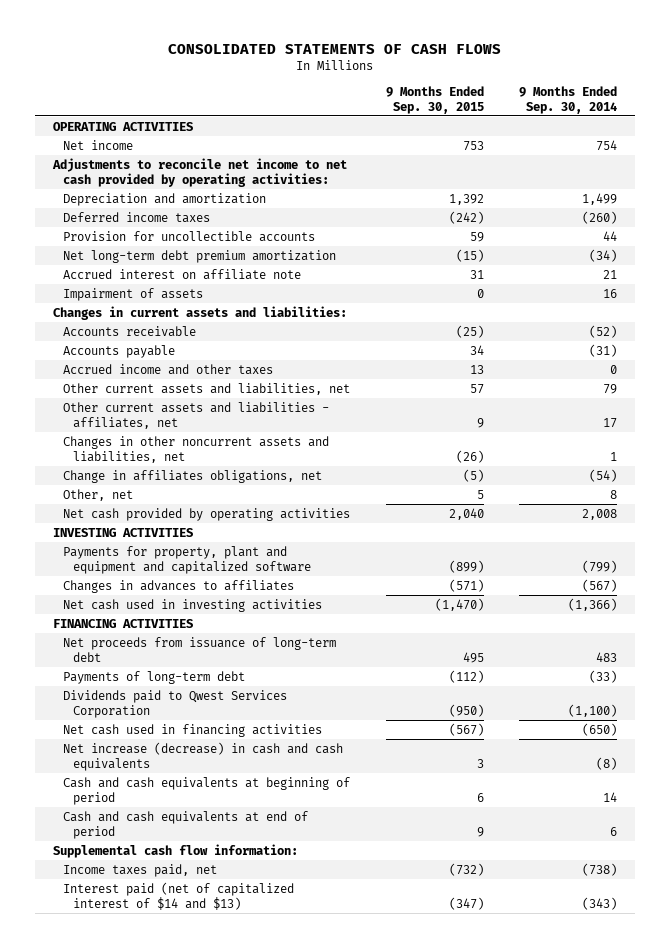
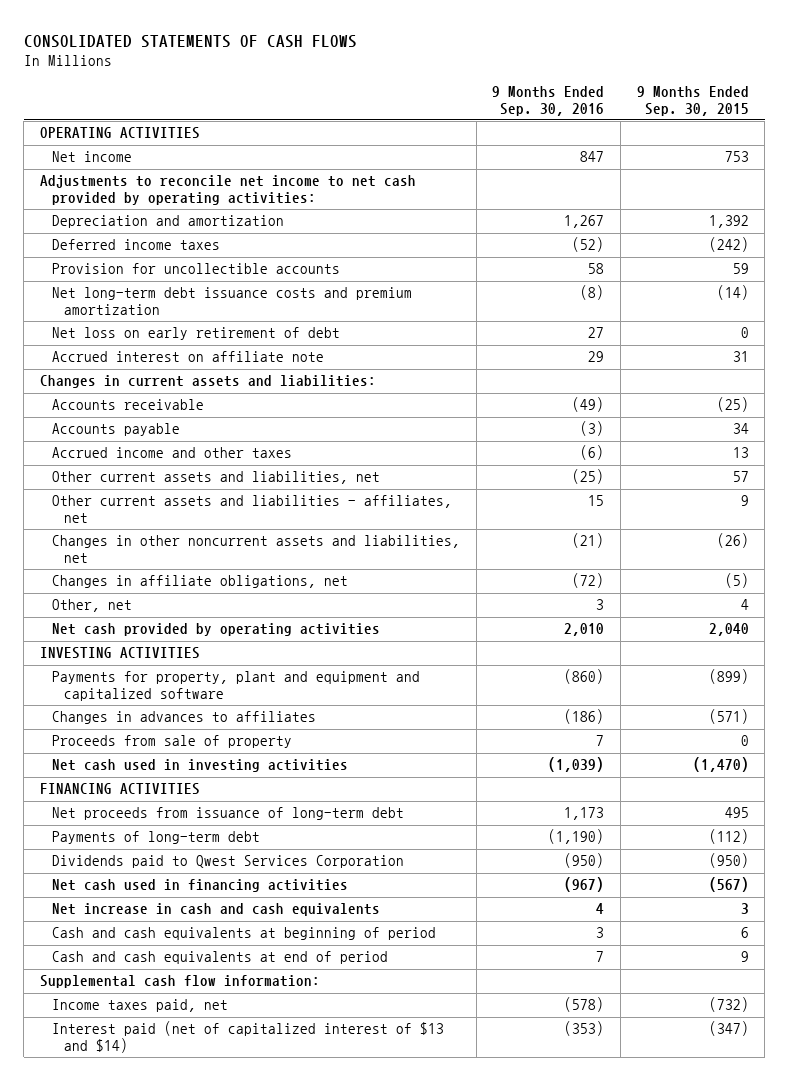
- | 9 Months Ended Sep. 30, 2015 | 9 Months Ended Sep. 30, 2014
+ | 9 Months Ended Sep. 30, 2016 | 9 Months Ended Sep. 30, 2015
- Net long-term debt premium amortization | (15) | (34)
+ Net long-term debt issuance costs and premium amortization | (8) | (14)
+ Net loss on early retirement of debt | 27 | 0
- Impairment of assets | 0 | 16
- Change in affiliates obligations, net | (5) | (54)
- Other, net | 5 | 8
+ Changes in affiliate obligations, net | (72) | (5)
+ Other, net | 3 | 4
+ Proceeds from sale of property | 7 | 0
- Net increase (decrease) in cash and cash equivalents | 3 | (8)
+ Net increase in cash and cash equivalents | 4 | 3
- Interest paid (net of capitalized interest of $14 and $13) | (347) | (343)
+ Interest paid (net of capitalized interest of $13 and $14) | (353) | (347)

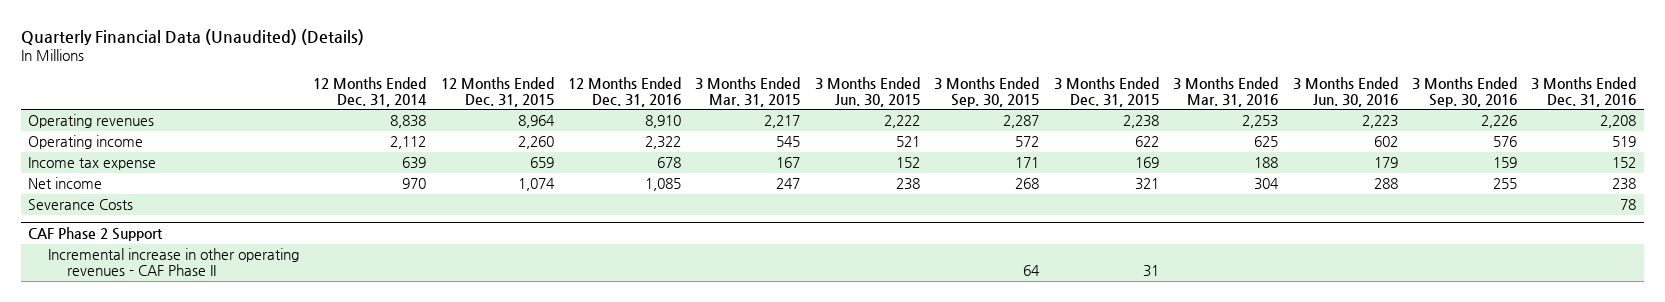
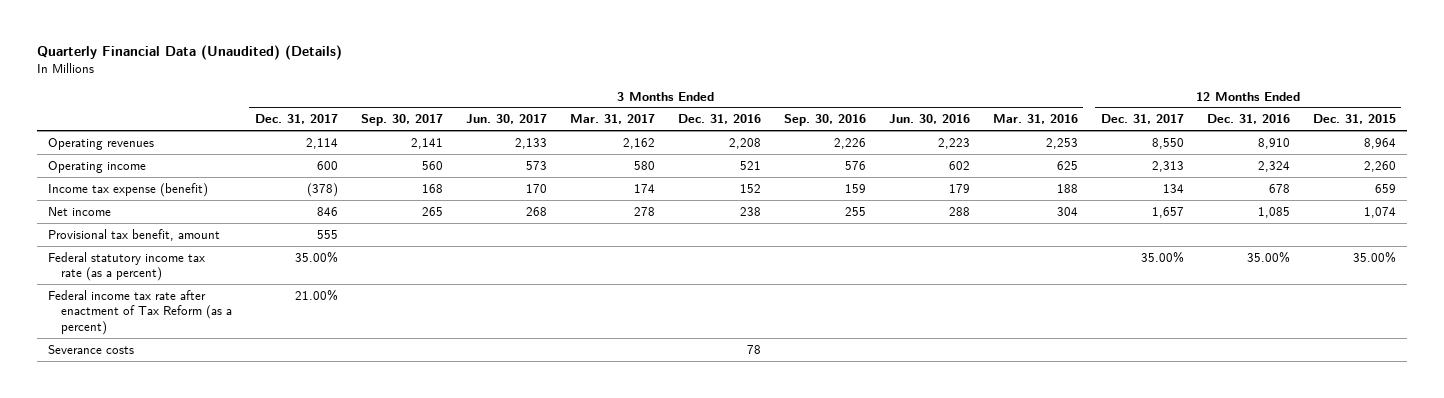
- | 12 Months Ended Dec. 31, 2014 | 12 Months Ended Dec. 31, 2015 | 12 Months Ended Dec. 31, 2016 | 3 Months Ended Mar. 31, 2015 | 3 Months Ended Jun. 30, 2015 | 3 Months Ended Sep. 30, 2015 | 3 Months Ended Dec. 31, 2015 | 3 Months Ended Mar. 31, 2016 | 3 Months Ended Jun. 30, 2016 | 3 Months Ended Sep. 30, 2016 | 3 Months Ended Dec. 31, 2016
+ | 3 Months Ended Dec. 31, 2017 | 3 Months Ended Sep. 30, 2017 | 3 Months Ended Jun. 30, 2017 | 3 Months Ended Mar. 31, 2017 | 3 Months Ended Dec. 31, 2016 | 3 Months Ended Sep. 30, 2016 | 3 Months Ended Jun. 30, 2016 | 3 Months Ended Mar. 31, 2016 | 12 Months Ended Dec. 31, 2017 | 12 Months Ended Dec. 31, 2016 | 12 Months Ended Dec. 31, 2015
- Operating income | 2,112 | 2,260 | 2,322 | 545 | 521 | 572 | 622 | 625 | 602 | 576 | 519
- Income tax expense | 639 | 659 | 678 | 167 | 152 | 171 | 169 | 188 | 179 | 159 | 152
+ Operating income | 600 | 560 | 573 | 580 | 521 | 576 | 602 | 625 | 2,313 | 2,324 | 2,260
+ Income tax expense (benefit) | (378) | 168 | 170 | 174 | 152 | 159 | 179 | 188 | 134 | 678 | 659
- Severance Costs | | | | | | | | | | | 78
- CAF Phase 2 Support
- Incremental increase in other operating revenues - CAF Phase II | | | | | | 64 | 31 | | | |
+ Provisional tax benefit, amount | 555 | | | | | | | | | |
+ Federal statutory income tax rate (as a percent) | 35.00% | | | | | | | | 35.00% | 35.00% | 35.00%
+ Federal income tax rate after enactment of Tax Reform (as a percent) | 21.00% | | | | | | | | | |
+ Severance costs | | | | | 78 | | | | | |

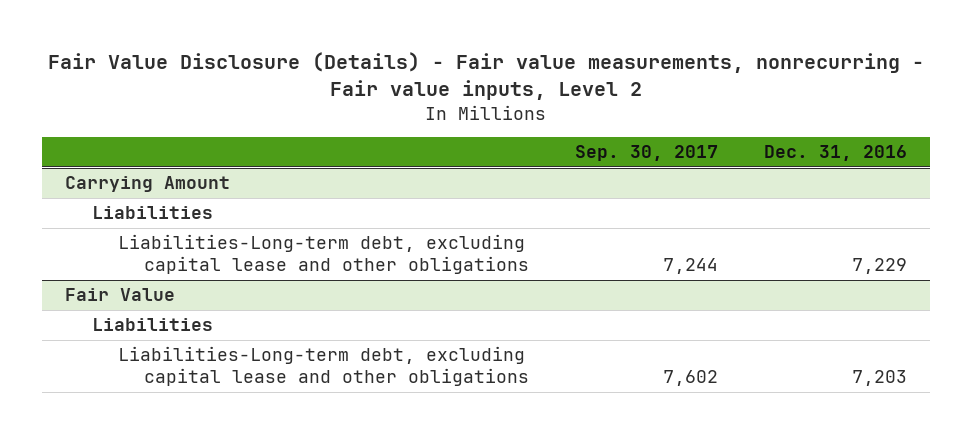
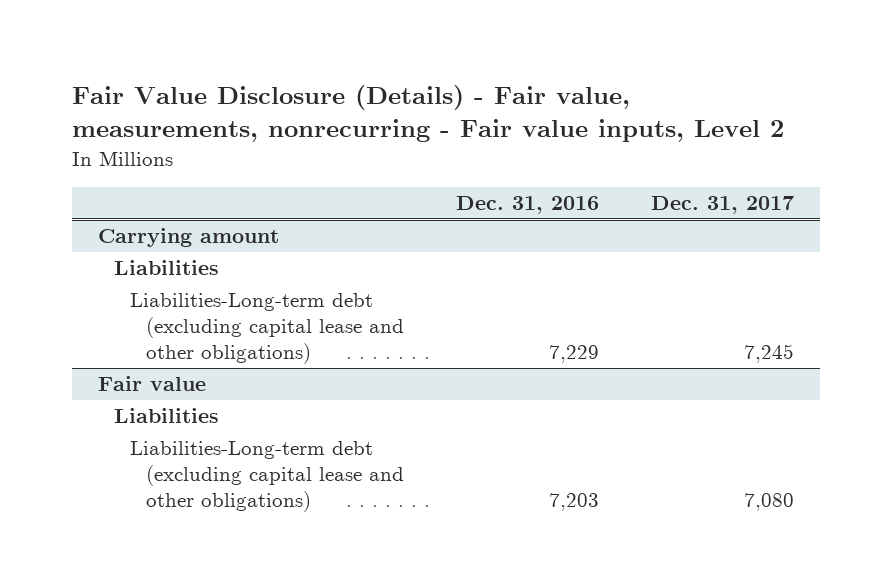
- Fair Value Disclosure (Details) - Fair value measurements, nonrecurring - Fair value inputs, Level 2
+ Fair Value Disclosure (Details) - Fair value, measurements, nonrecurring - Fair value inputs, Level 2
- | Sep. 30, 2017 | Dec. 31, 2016
+ | Dec. 31, 2016 | Dec. 31, 2017
- Carrying Amount
+ Carrying amount
- Liabilities-Long-term debt, excluding capital lease and other obligations | 7,244 | 7,229
- Fair Value
+ Liabilities-Long-term debt (excluding capital lease and other obligations) | 7,229 | 7,245
+ Fair value
- Liabilities-Long-term debt, excluding capital lease and other obligations | 7,602 | 7,203
+ Liabilities-Long-term debt (excluding capital lease and other obligations) | 7,203 | 7,080

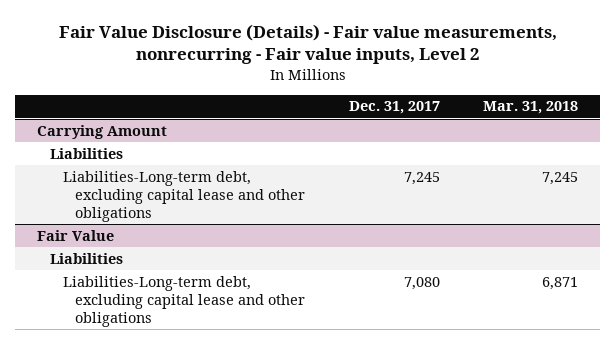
- Fair Value Disclosure (Details) - Fair value, measurements, nonrecurring - Fair value inputs, Level 2
+ Fair Value Disclosure (Details) - Fair value measurements, nonrecurring - Fair value inputs, Level 2
- | Dec. 31, 2016 | Dec. 31, 2017
+ | Dec. 31, 2017 | Mar. 31, 2018
- Carrying amount
+ Carrying Amount
- Liabilities-Long-term debt (excluding capital lease and other obligations) | 7,229 | 7,245
- Fair value
+ Liabilities-Long-term debt, excluding capital lease and other obligations | 7,245 | 7,245
+ Fair Value
- Liabilities-Long-term debt (excluding capital lease and other obligations) | 7,203 | 7,080
+ Liabilities-Long-term debt, excluding capital lease and other obligations | 7,080 | 6,871

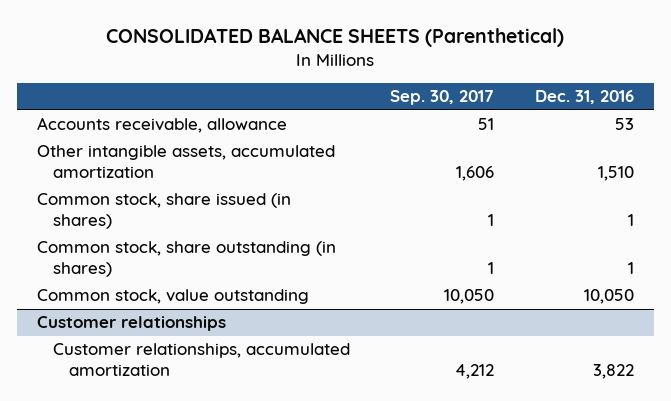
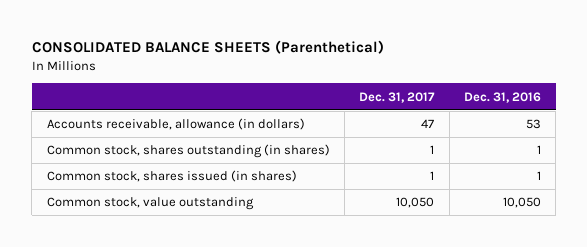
- | Sep. 30, 2017 | Dec. 31, 2016
+ | Dec. 31, 2017 | Dec. 31, 2016
- Accounts receivable, allowance | 51 | 53
- Other intangible assets, accumulated amortization | 1,606 | 1,510
- Common stock, share issued (in shares) | 1 | 1
- Common stock, share outstanding (in shares) | 1 | 1
+ Accounts receivable, allowance (in dollars) | 47 | 53
+ Common stock, shares outstanding (in shares) | 1 | 1
+ Common stock, shares issued (in shares) | 1 | 1
- Customer relationships
- Customer relationships, accumulated amortization | 4,212 | 3,822

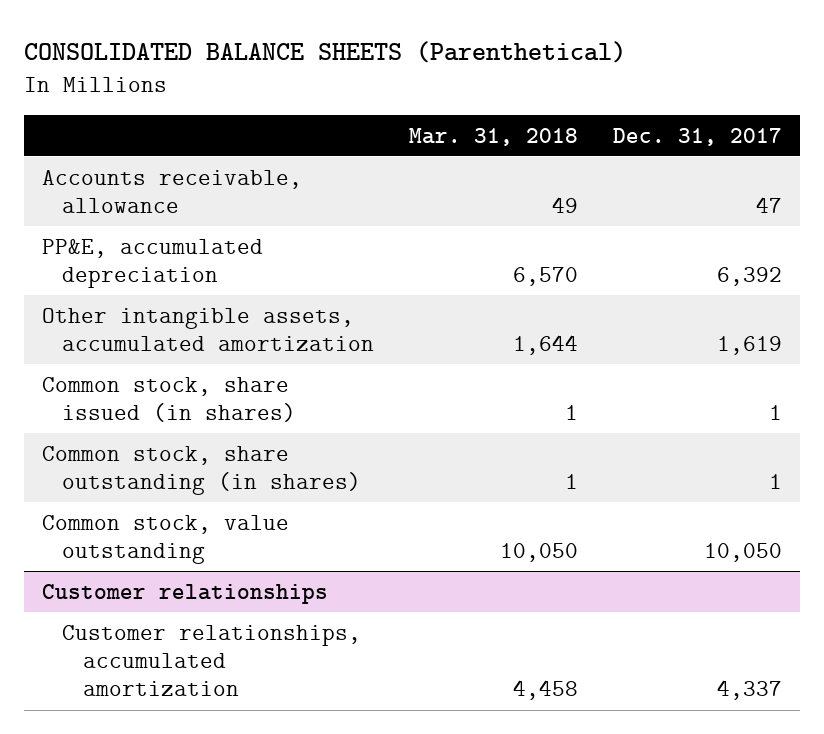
- | Dec. 31, 2017 | Dec. 31, 2016
+ | Mar. 31, 2018 | Dec. 31, 2017
- Accounts receivable, allowance (in dollars) | 47 | 53
- Common stock, shares outstanding (in shares) | 1 | 1
- Common stock, shares issued (in shares) | 1 | 1
+ Accounts receivable, allowance | 49 | 47
+ PP&E, accumulated depreciation | 6,570 | 6,392
+ Other intangible assets, accumulated amortization | 1,644 | 1,619
+ Common stock, share issued (in shares) | 1 | 1
+ Common stock, share outstanding (in shares) | 1 | 1
+ Customer relationships
+ Customer relationships, accumulated amortization | 4,458 | 4,337

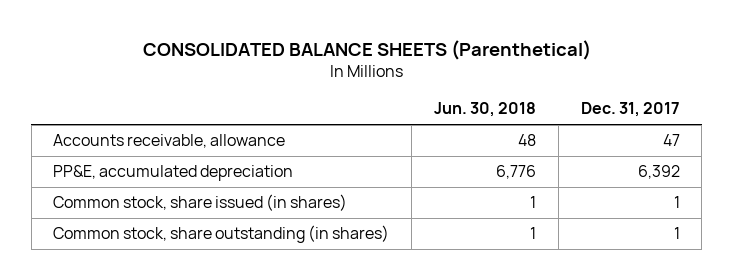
- | Mar. 31, 2018 | Dec. 31, 2017
+ | Jun. 30, 2018 | Dec. 31, 2017
- Other intangible assets, accumulated amortization | 1,644 | 1,619
- Common stock, value outstanding | 10,050 | 10,050
- Customer relationships
- Customer relationships, accumulated amortization | 4,458 | 4,337

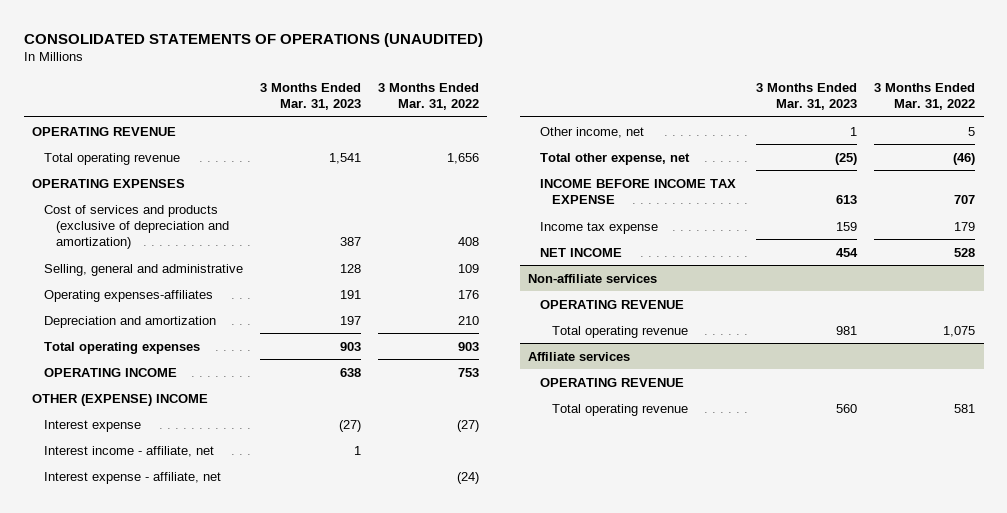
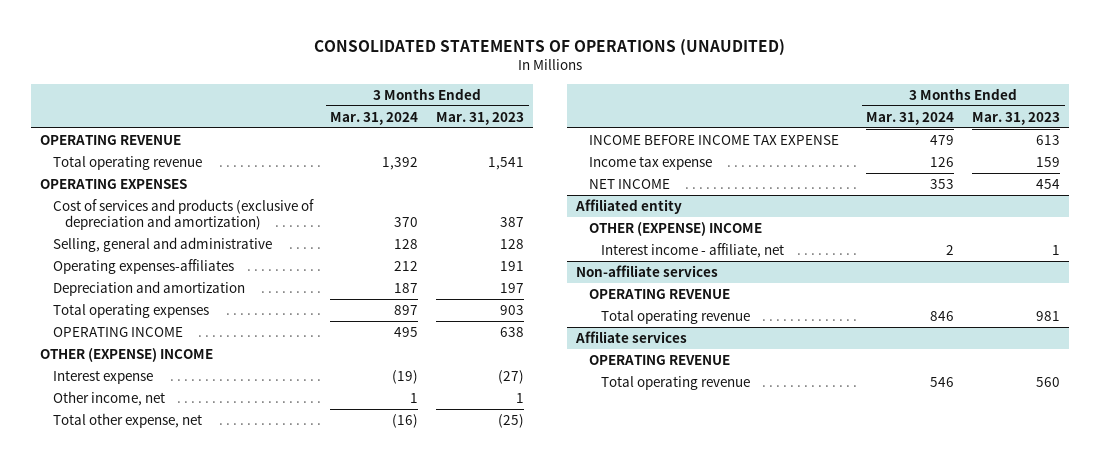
- | 3 Months Ended Mar. 31, 2023 | 3 Months Ended Mar. 31, 2022
+ | 3 Months Ended Mar. 31, 2024 | 3 Months Ended Mar. 31, 2023
- Interest income - affiliate, net | 1 |
- Interest expense - affiliate, net | | (24)
+ Affiliated entity
+ OTHER (EXPENSE) INCOME
+ Interest income - affiliate, net | 2 | 1

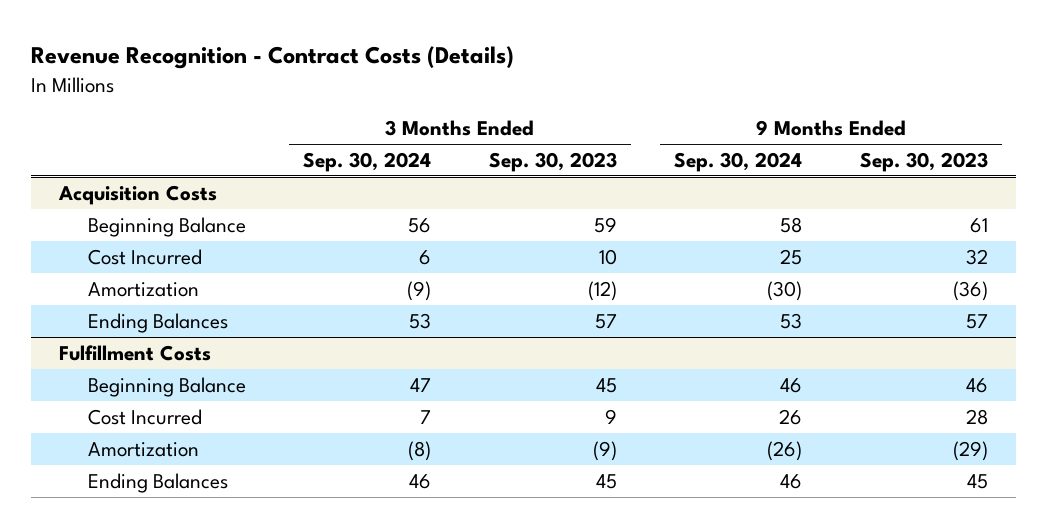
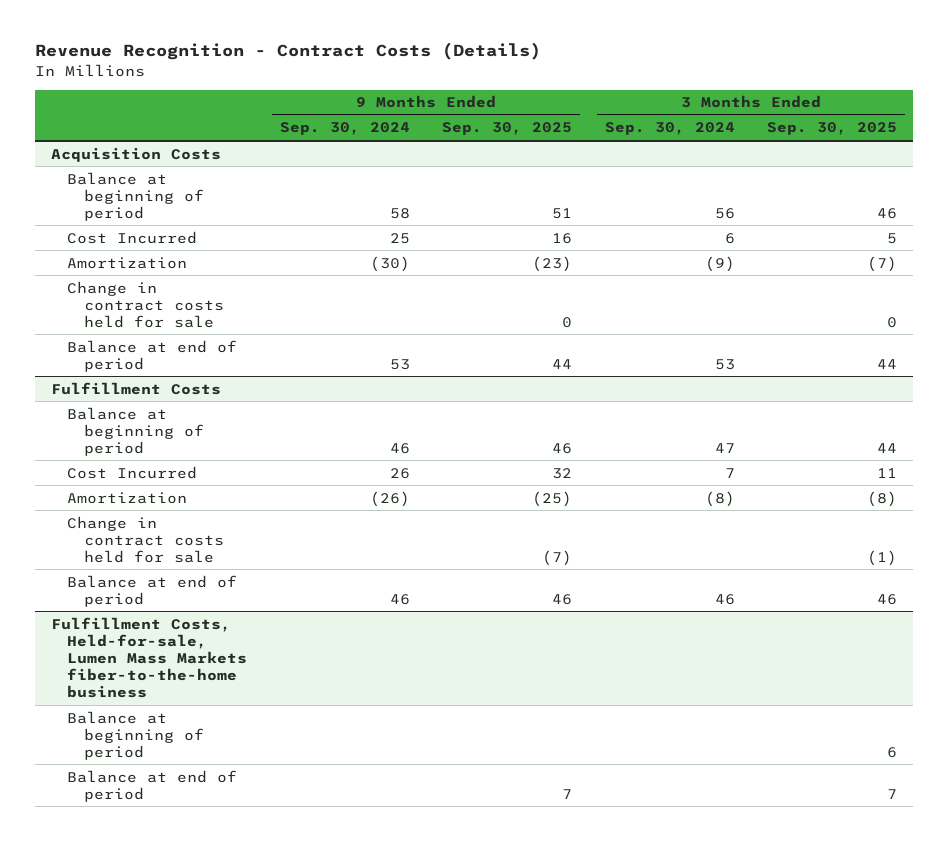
- | 3 Months Ended Sep. 30, 2024 | 3 Months Ended Sep. 30, 2023 | 9 Months Ended Sep. 30, 2024 | 9 Months Ended Sep. 30, 2023
+ | 9 Months Ended Sep. 30, 2024 | 9 Months Ended Sep. 30, 2025 | 3 Months Ended Sep. 30, 2024 | 3 Months Ended Sep. 30, 2025
@ Acquisition Costs
- Beginning Balance | 56 | 59 | 58 | 61
+ Balance at beginning of period | 58 | 51 | 56 | 46
- Ending Balances | 53 | 57 | 53 | 57
+ Change in contract costs held for sale | | 0 | | 0
+ Balance at end of period | 53 | 44 | 53 | 44
@ Fulfillment Costs
- Beginning Balance | 47 | 45 | 46 | 46
+ Balance at beginning of period | 46 | 46 | 47 | 44
- Ending Balances | 46 | 45 | 46 | 45
+ Change in contract costs held for sale | | (7) | | (1)
+ Balance at end of period | 46 | 46 | 46 | 46
+ Fulfillment Costs, Held-for-sale, Lumen Mass Markets fiber-to-the-home business
+ Balance at beginning of period | | | | 6
+ Balance at end of period | | 7 | | 7

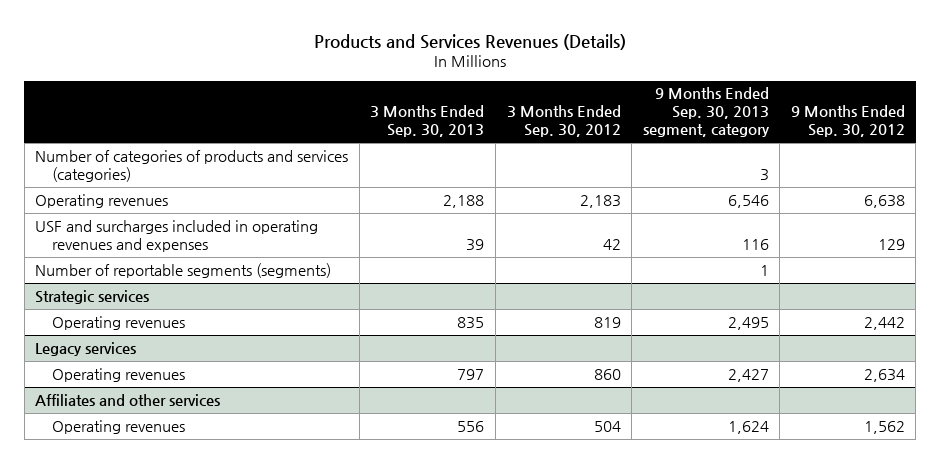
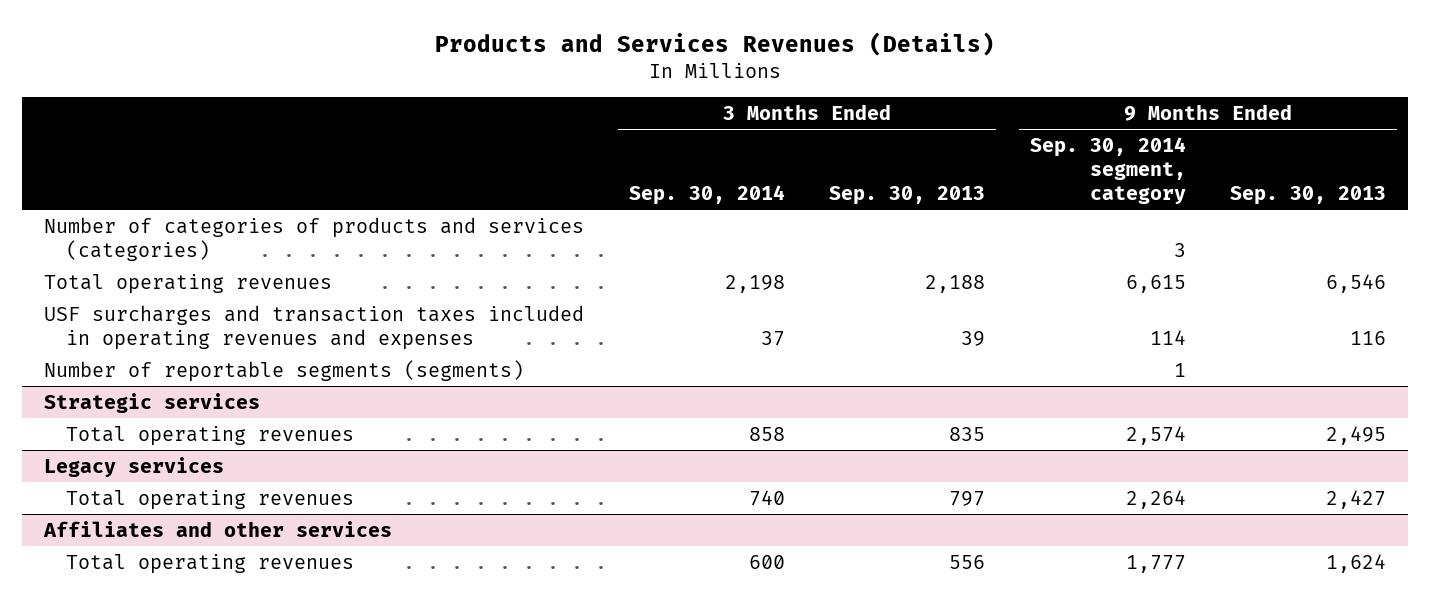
- | 3 Months Ended Sep. 30, 2013 | 3 Months Ended Sep. 30, 2012 | 9 Months Ended Sep. 30, 2013 segment, category | 9 Months Ended Sep. 30, 2012
+ | 3 Months Ended Sep. 30, 2014 | 3 Months Ended Sep. 30, 2013 | 9 Months Ended Sep. 30, 2014 segment, category | 9 Months Ended Sep. 30, 2013
- Operating revenues | 2,188 | 2,183 | 6,546 | 6,638
- USF and surcharges included in operating revenues and expenses | 39 | 42 | 116 | 129
+ Total operating revenues | 2,198 | 2,188 | 6,615 | 6,546
+ USF surcharges and transaction taxes included in operating revenues and expenses | 37 | 39 | 114 | 116
@ Strategic services
- Operating revenues | 835 | 819 | 2,495 | 2,442
+ Total operating revenues | 858 | 835 | 2,574 | 2,495
@ Legacy services
- Operating revenues | 797 | 860 | 2,427 | 2,634
+ Total operating revenues | 740 | 797 | 2,264 | 2,427
@ Affiliates and other services
- Operating revenues | 556 | 504 | 1,624 | 1,562
+ Total operating revenues | 600 | 556 | 1,777 | 1,624

